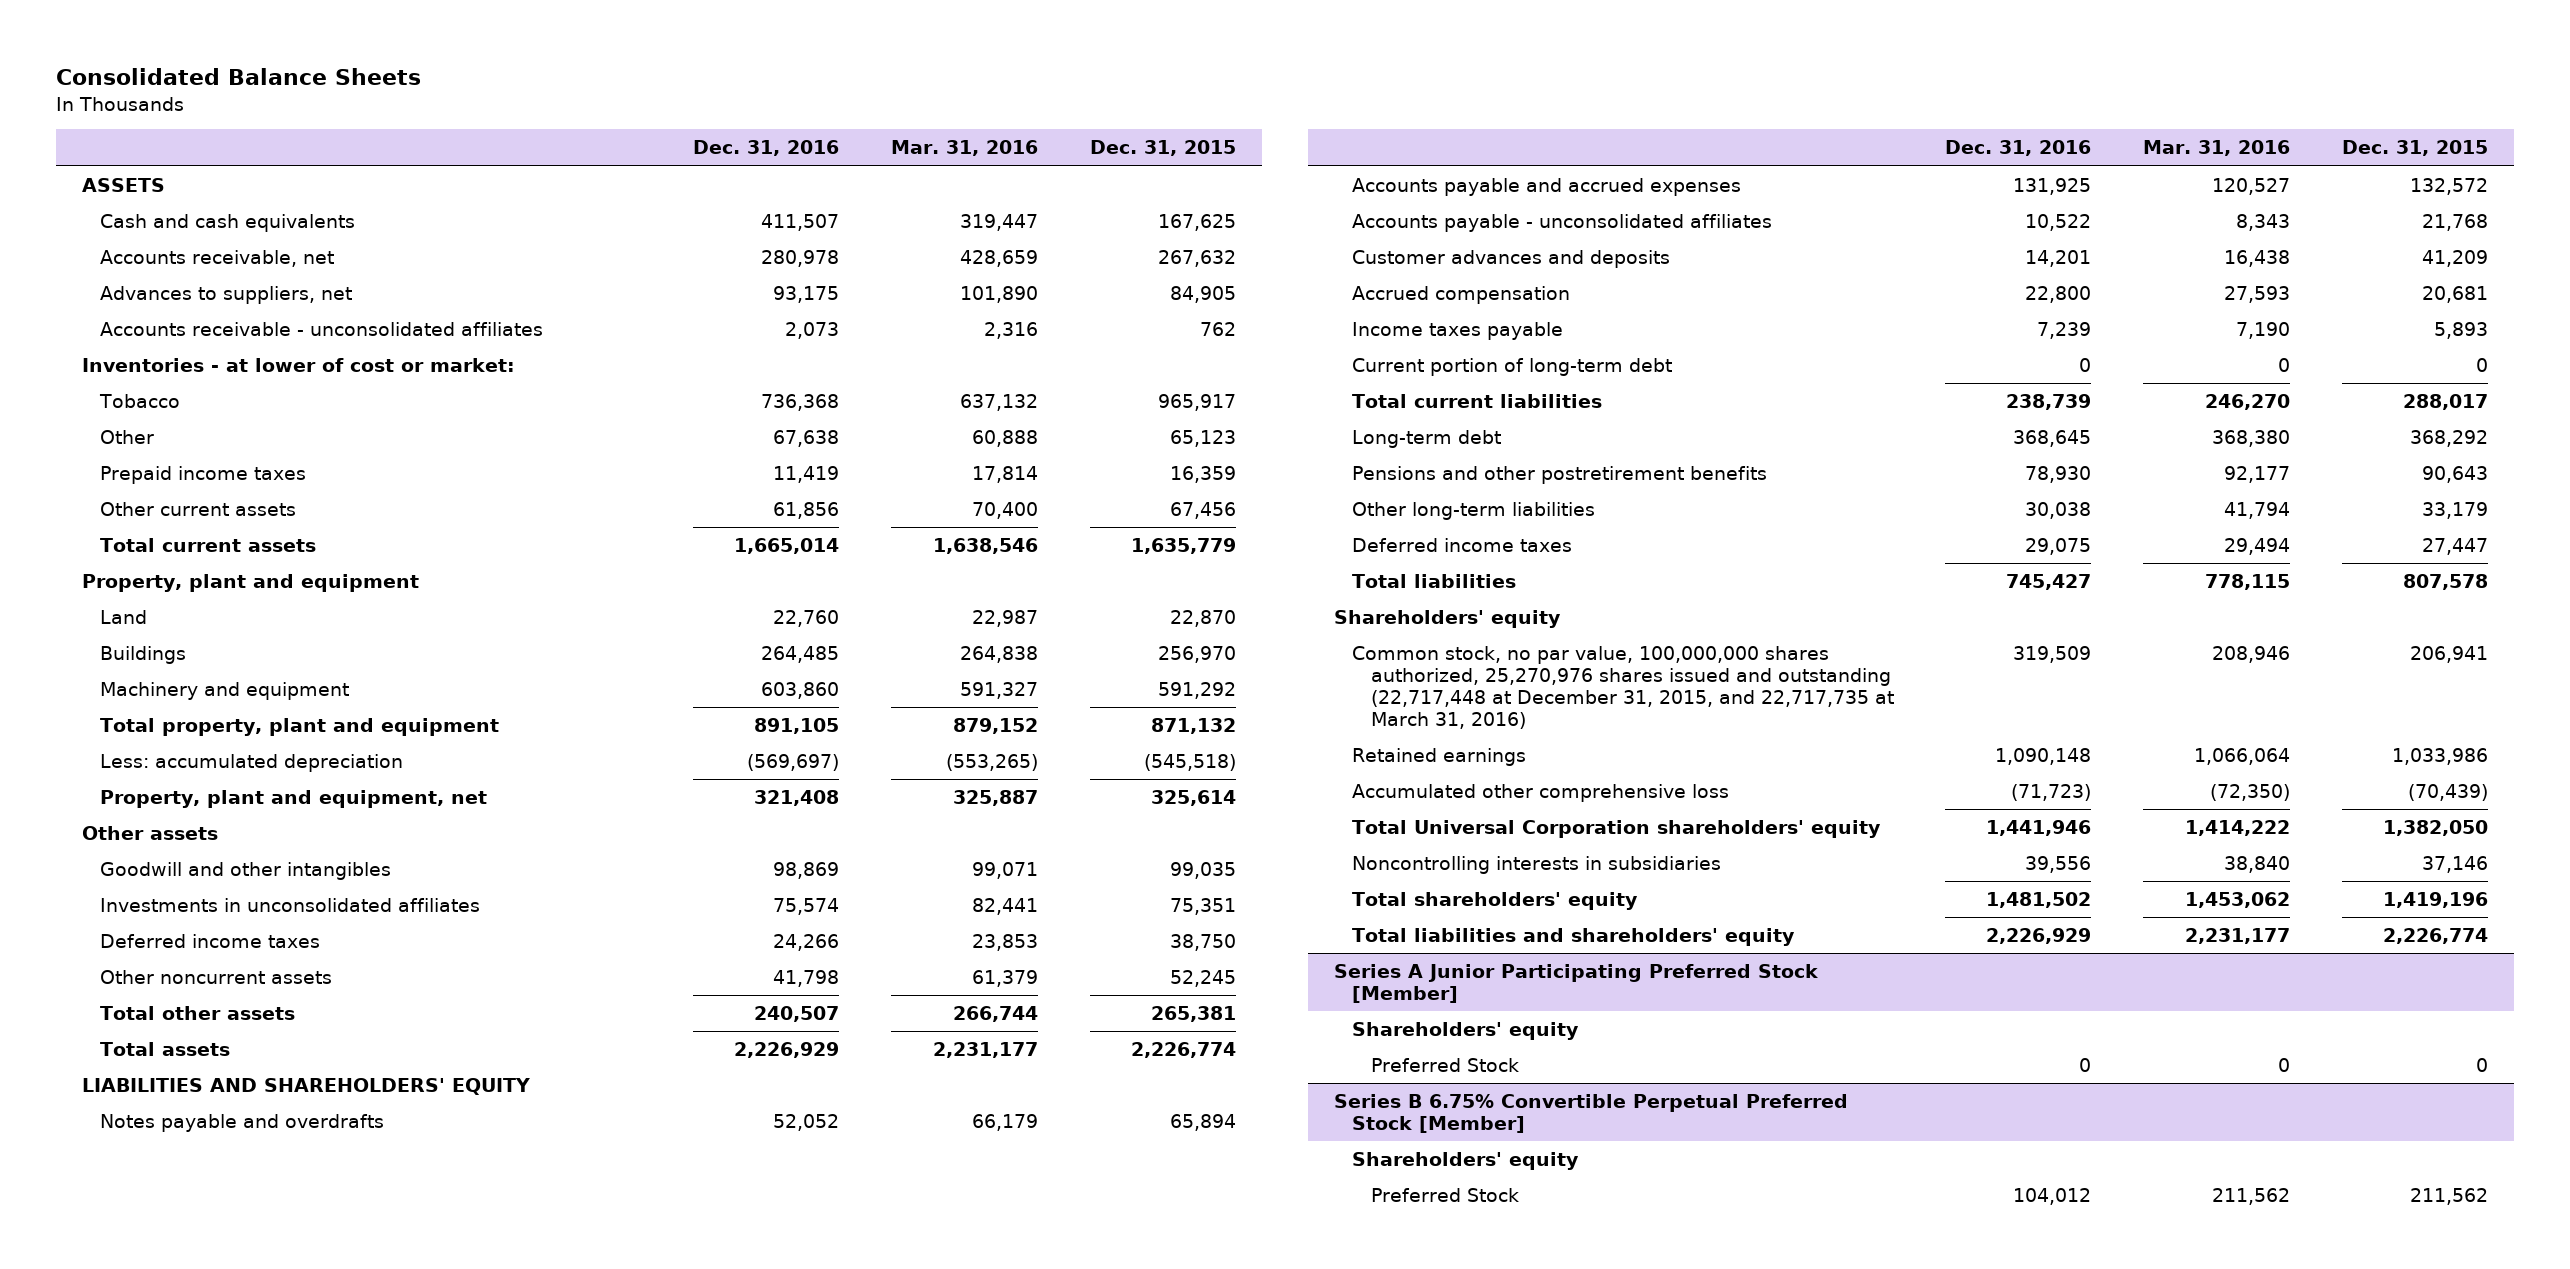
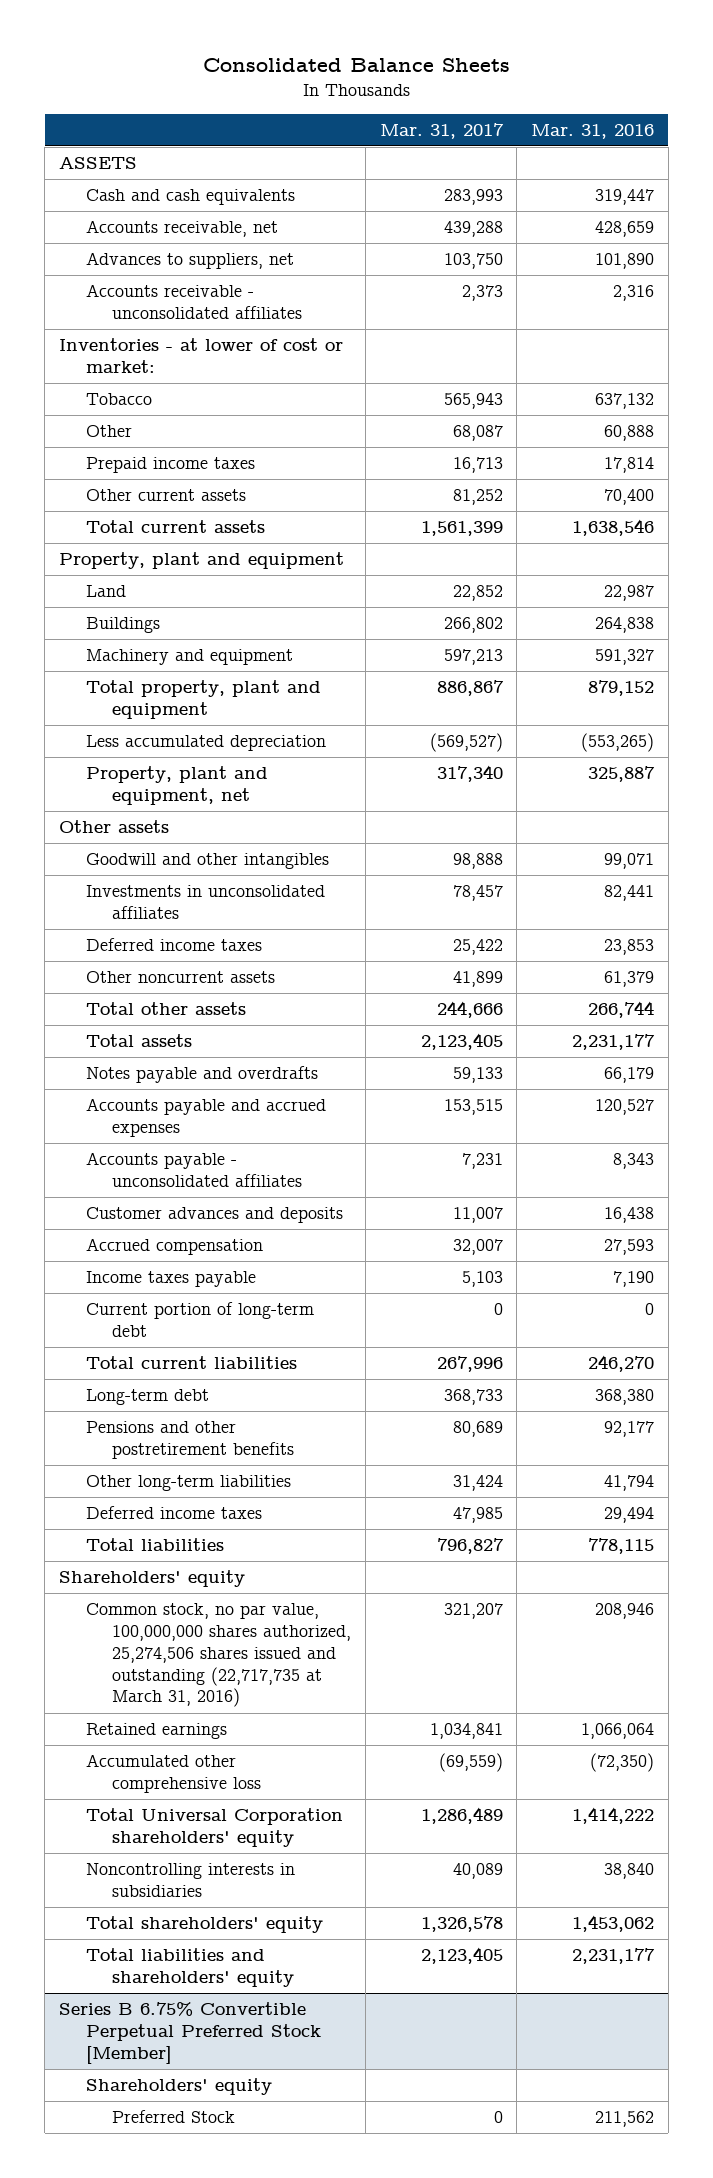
- | Dec. 31, 2016 | Mar. 31, 2016 | Dec. 31, 2015
+ | Mar. 31, 2017 | Mar. 31, 2016
- Less: accumulated depreciation | (569,697) | (553,265) | (545,518)
+ Less accumulated depreciation | (569,527) | (553,265)
- LIABILITIES AND SHAREHOLDERS' EQUITY
- Common stock, no par value, 100,000,000 shares authorized, 25,270,976 shares issued and outstanding (22,717,448 at December 31, 2015, and 22,717,735 at March 31, 2016) | 319,509 | 208,946 | 206,941
+ Common stock, no par value, 100,000,000 shares authorized, 25,274,506 shares issued and outstanding (22,717,735 at March 31, 2016) | 321,207 | 208,946
- Series A Junior Participating Preferred Stock [Member]
- Shareholders' equity
- Preferred Stock | 0 | 0 | 0

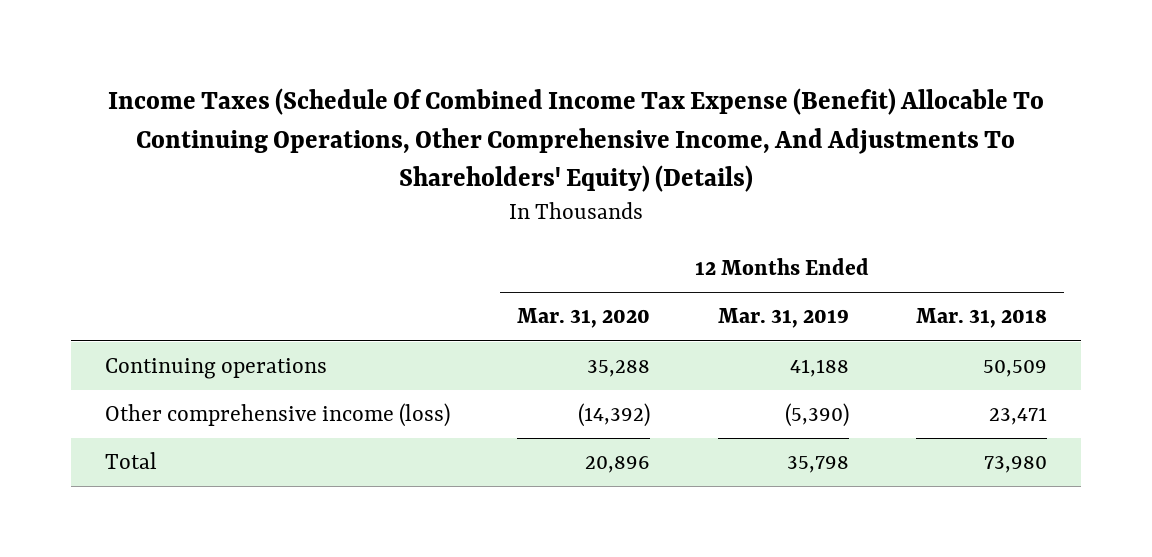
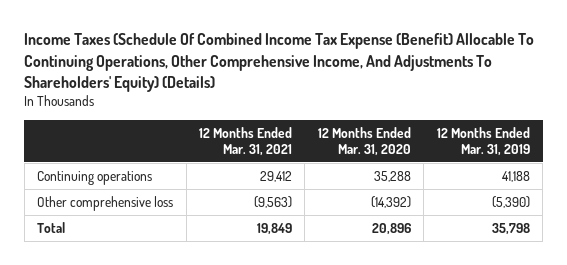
- | 12 Months Ended Mar. 31, 2020 | 12 Months Ended Mar. 31, 2019 | 12 Months Ended Mar. 31, 2018
+ | 12 Months Ended Mar. 31, 2021 | 12 Months Ended Mar. 31, 2020 | 12 Months Ended Mar. 31, 2019
- Other comprehensive income (loss) | (14,392) | (5,390) | 23,471
+ Other comprehensive loss | (9,563) | (14,392) | (5,390)

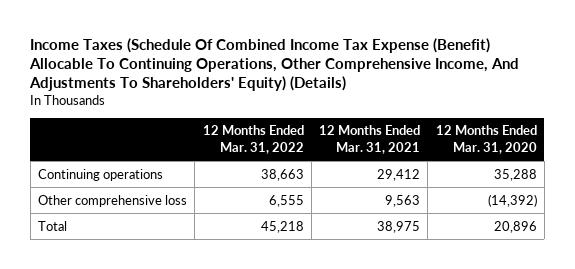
- | 12 Months Ended Mar. 31, 2021 | 12 Months Ended Mar. 31, 2020 | 12 Months Ended Mar. 31, 2019
+ | 12 Months Ended Mar. 31, 2022 | 12 Months Ended Mar. 31, 2021 | 12 Months Ended Mar. 31, 2020
- Other comprehensive loss | (9,563) | (14,392) | (5,390)
- Total | 19,849 | 20,896 | 35,798
+ Other comprehensive loss | 6,555 | 9,563 | (14,392)
+ Total | 45,218 | 38,975 | 20,896

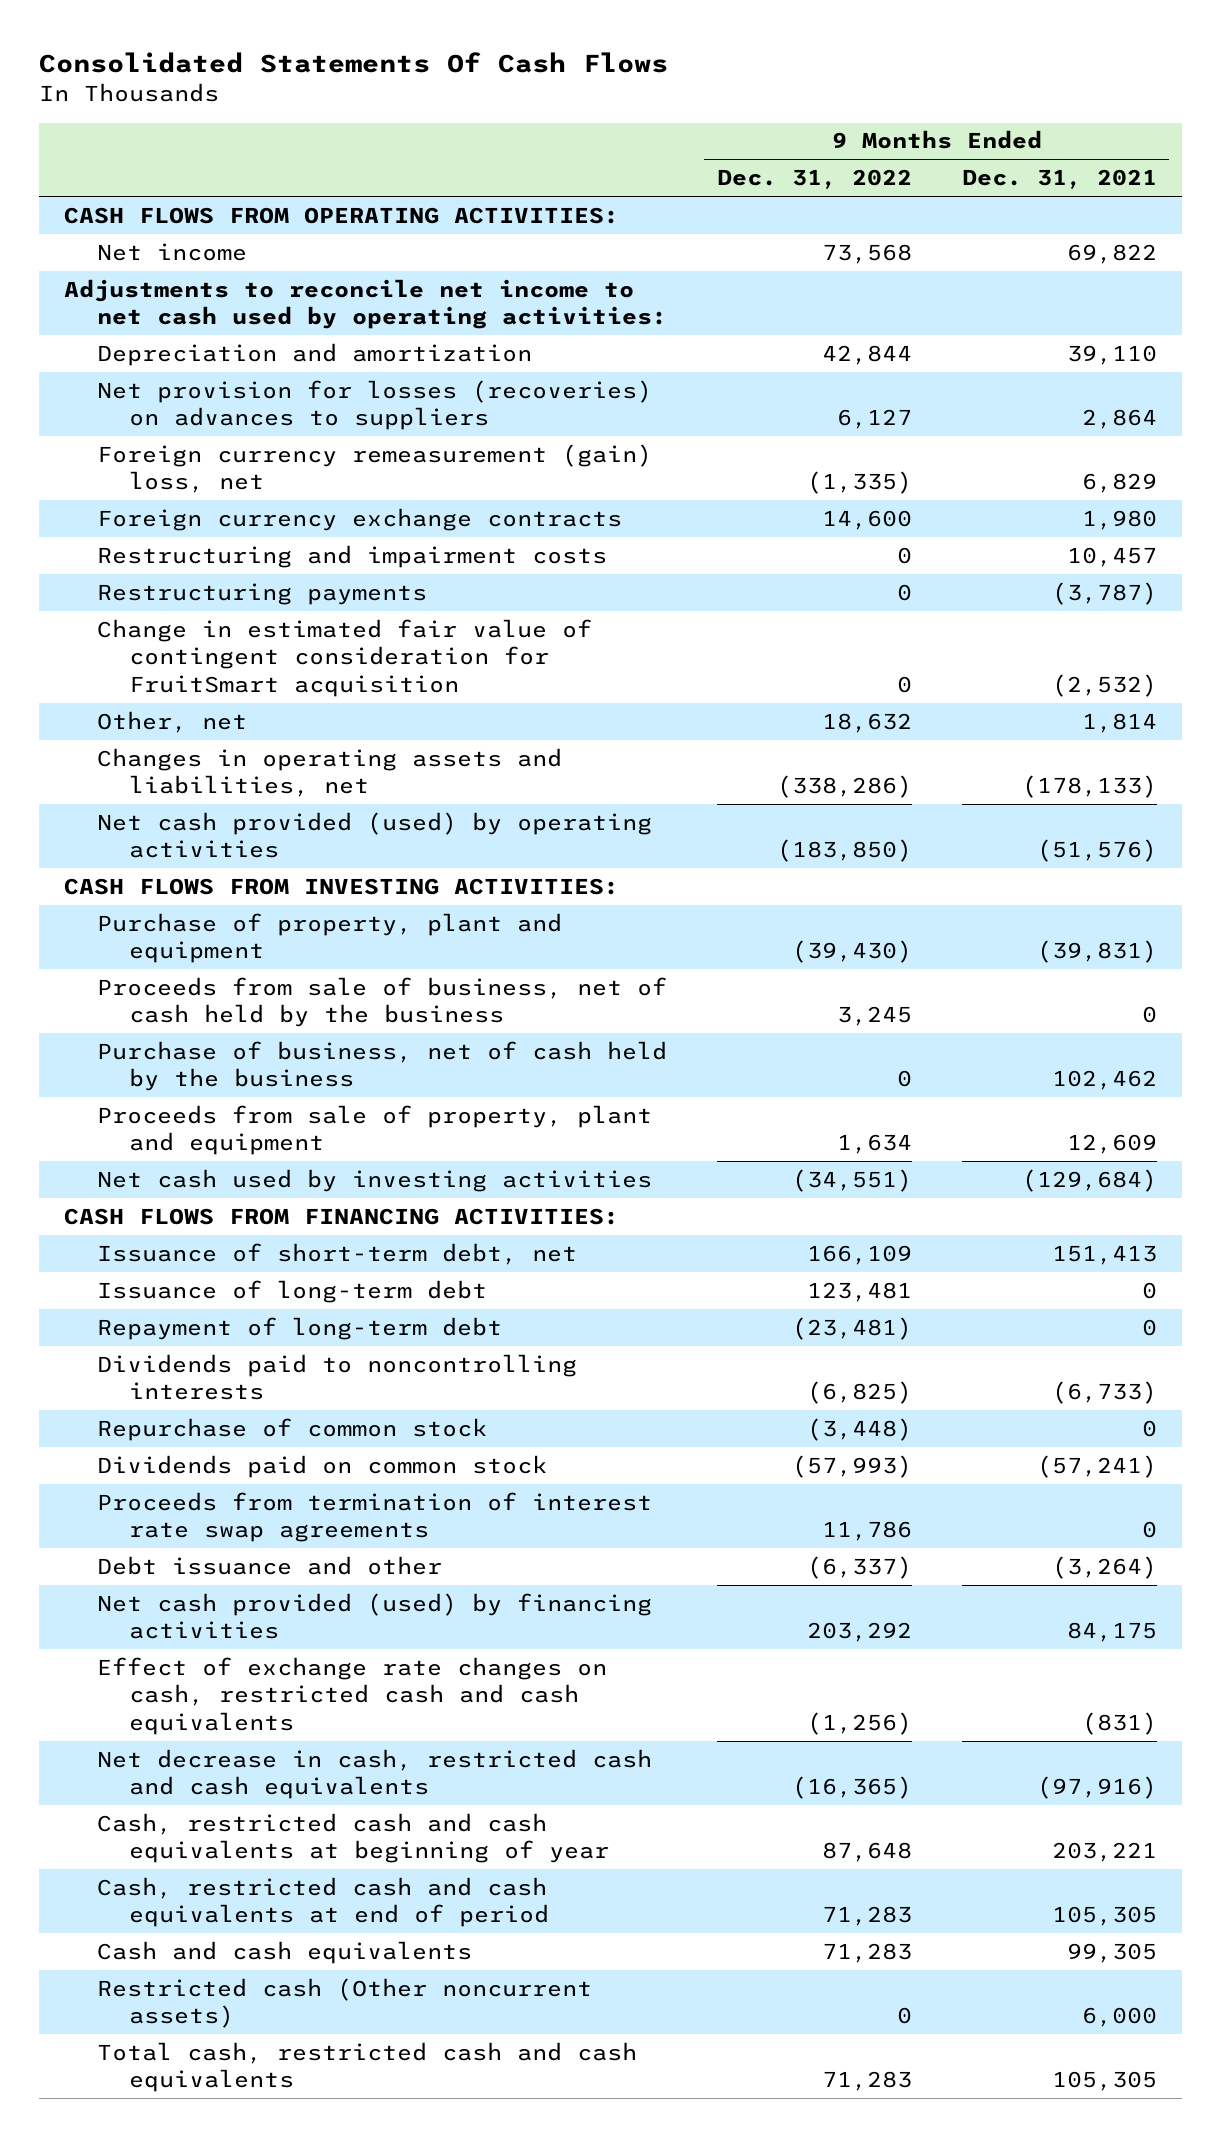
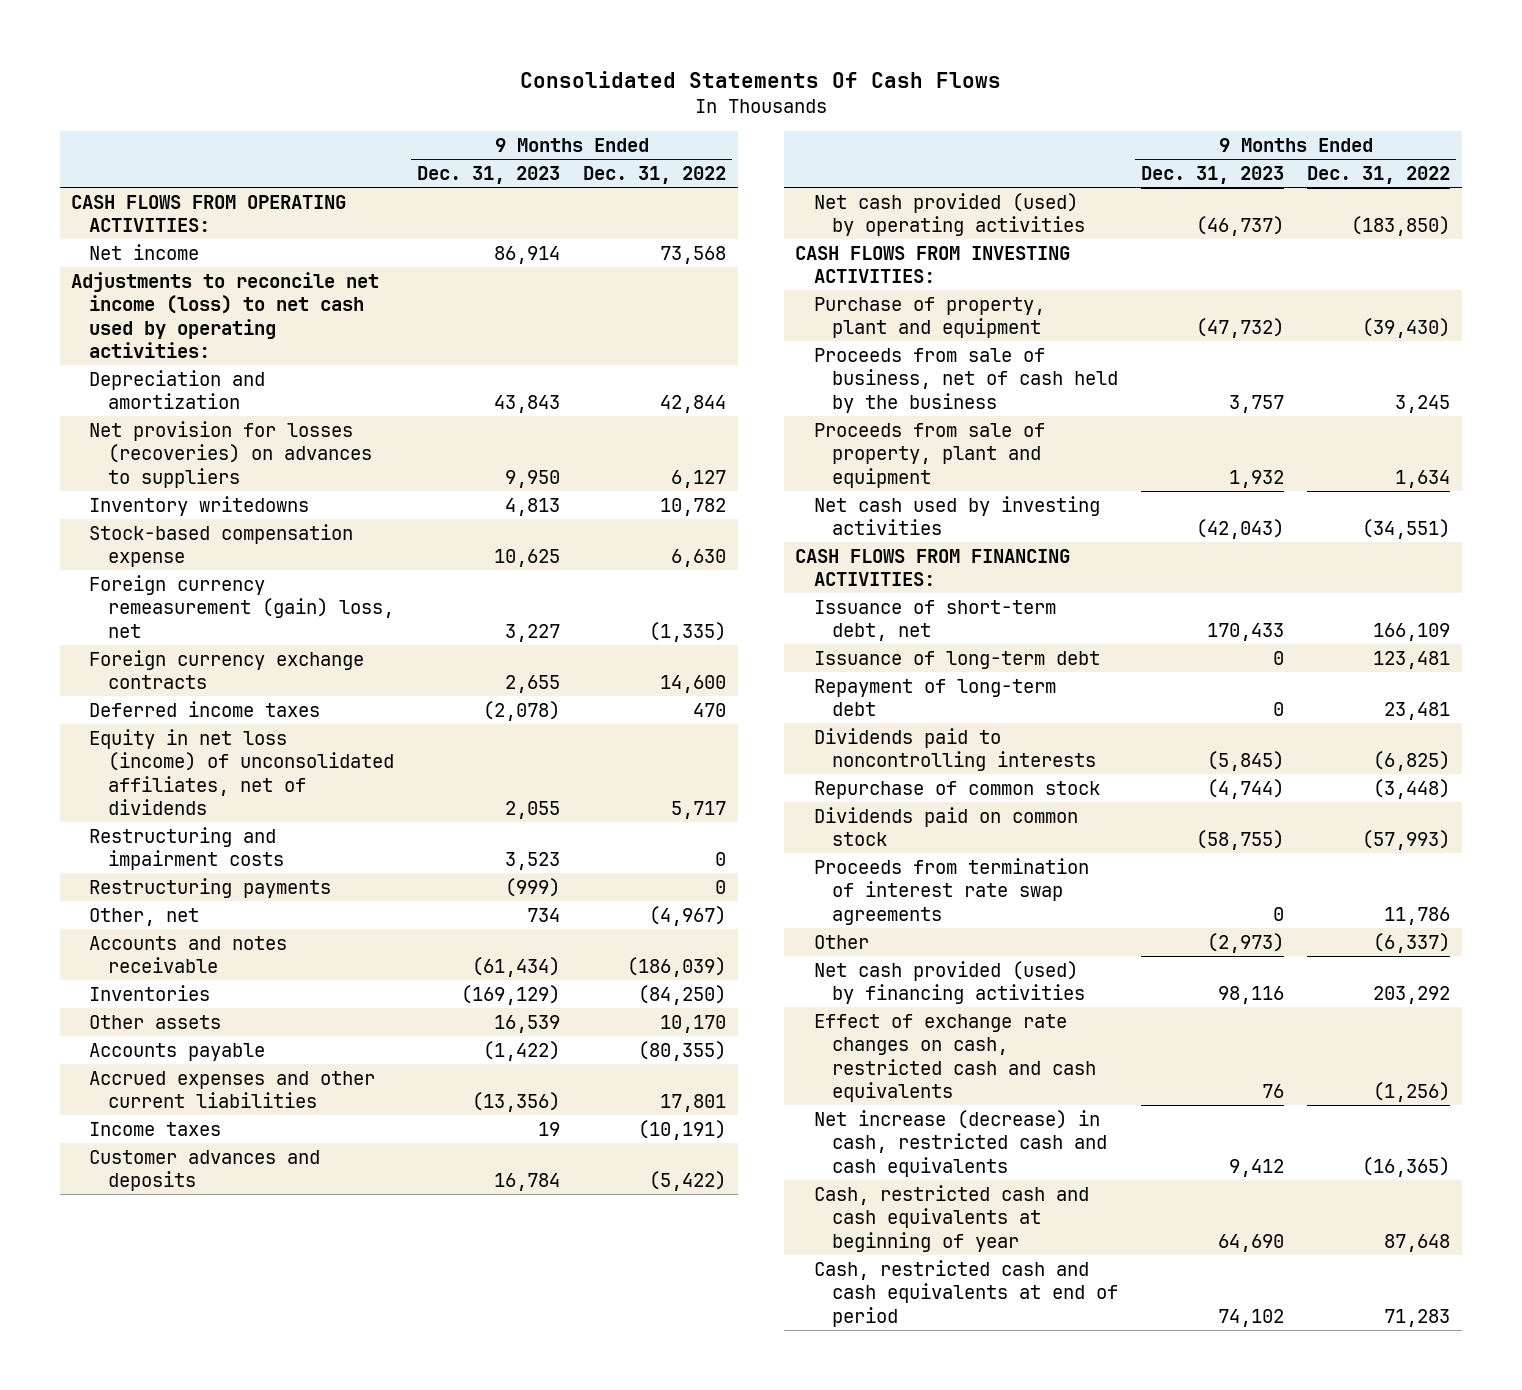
- | 9 Months Ended Dec. 31, 2022 | 9 Months Ended Dec. 31, 2021
+ | 9 Months Ended Dec. 31, 2023 | 9 Months Ended Dec. 31, 2022
- Adjustments to reconcile net income to net cash used by operating activities:
+ Adjustments to reconcile net income (loss) to net cash used by operating activities:
+ Inventory writedowns | 4,813 | 10,782
+ Stock-based compensation expense | 10,625 | 6,630
+ Deferred income taxes | (2,078) | 470
+ Equity in net loss (income) of unconsolidated affiliates, net of dividends | 2,055 | 5,717
- Change in estimated fair value of contingent consideration for FruitSmart acquisition | 0 | (2,532)
- Other, net | 18,632 | 1,814
- Changes in operating assets and liabilities, net | (338,286) | (178,133)
+ Other, net | 734 | (4,967)
+ Accounts and notes receivable | (61,434) | (186,039)
+ Inventories | (169,129) | (84,250)
+ Other assets | 16,539 | 10,170
+ Accounts payable | (1,422) | (80,355)
+ Accrued expenses and other current liabilities | (13,356) | 17,801
+ Income taxes | 19 | (10,191)
+ Customer advances and deposits | 16,784 | (5,422)
- Purchase of business, net of cash held by the business | 0 | 102,462
- Repayment of long-term debt | (23,481) | 0
+ Repayment of long-term debt | 0 | 23,481
- Debt issuance and other | (6,337) | (3,264)
+ Other | (2,973) | (6,337)
- Net decrease in cash, restricted cash and cash equivalents | (16,365) | (97,916)
+ Net increase (decrease) in cash, restricted cash and cash equivalents | 9,412 | (16,365)
- Cash and cash equivalents | 71,283 | 99,305
- Restricted cash (Other noncurrent assets) | 0 | 6,000
- Total cash, restricted cash and cash equivalents | 71,283 | 105,305

